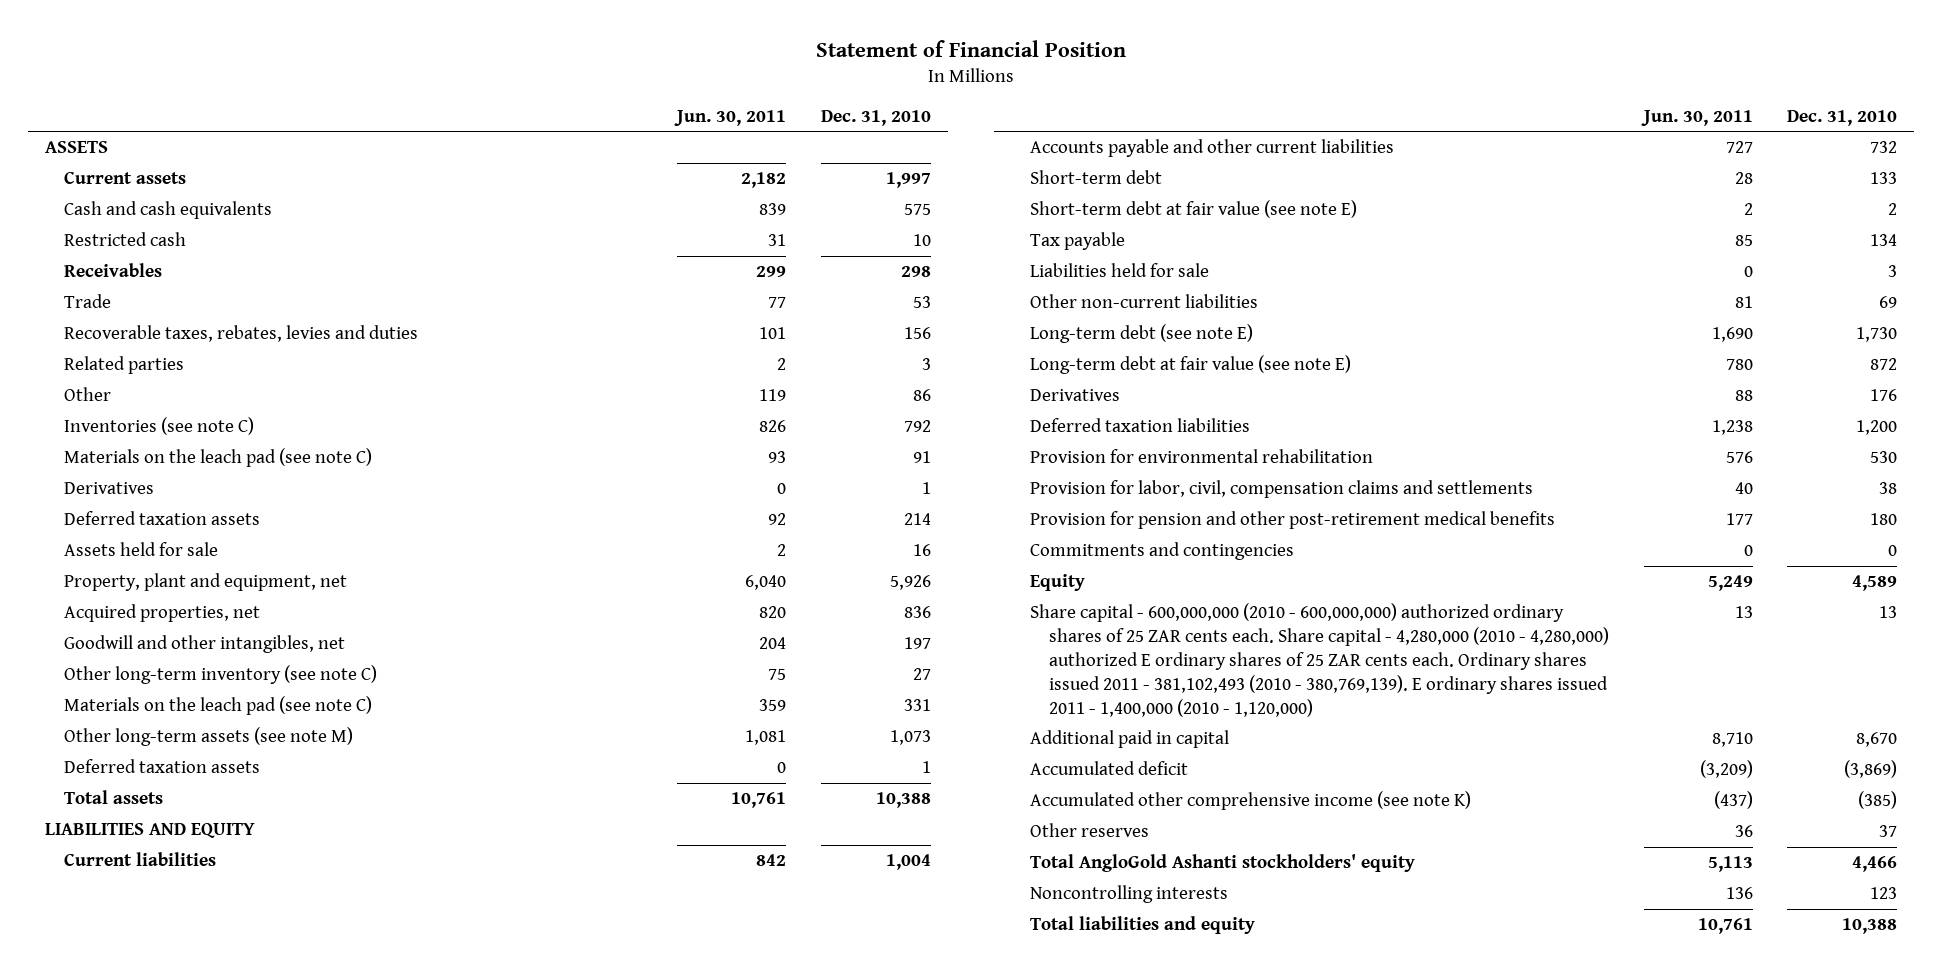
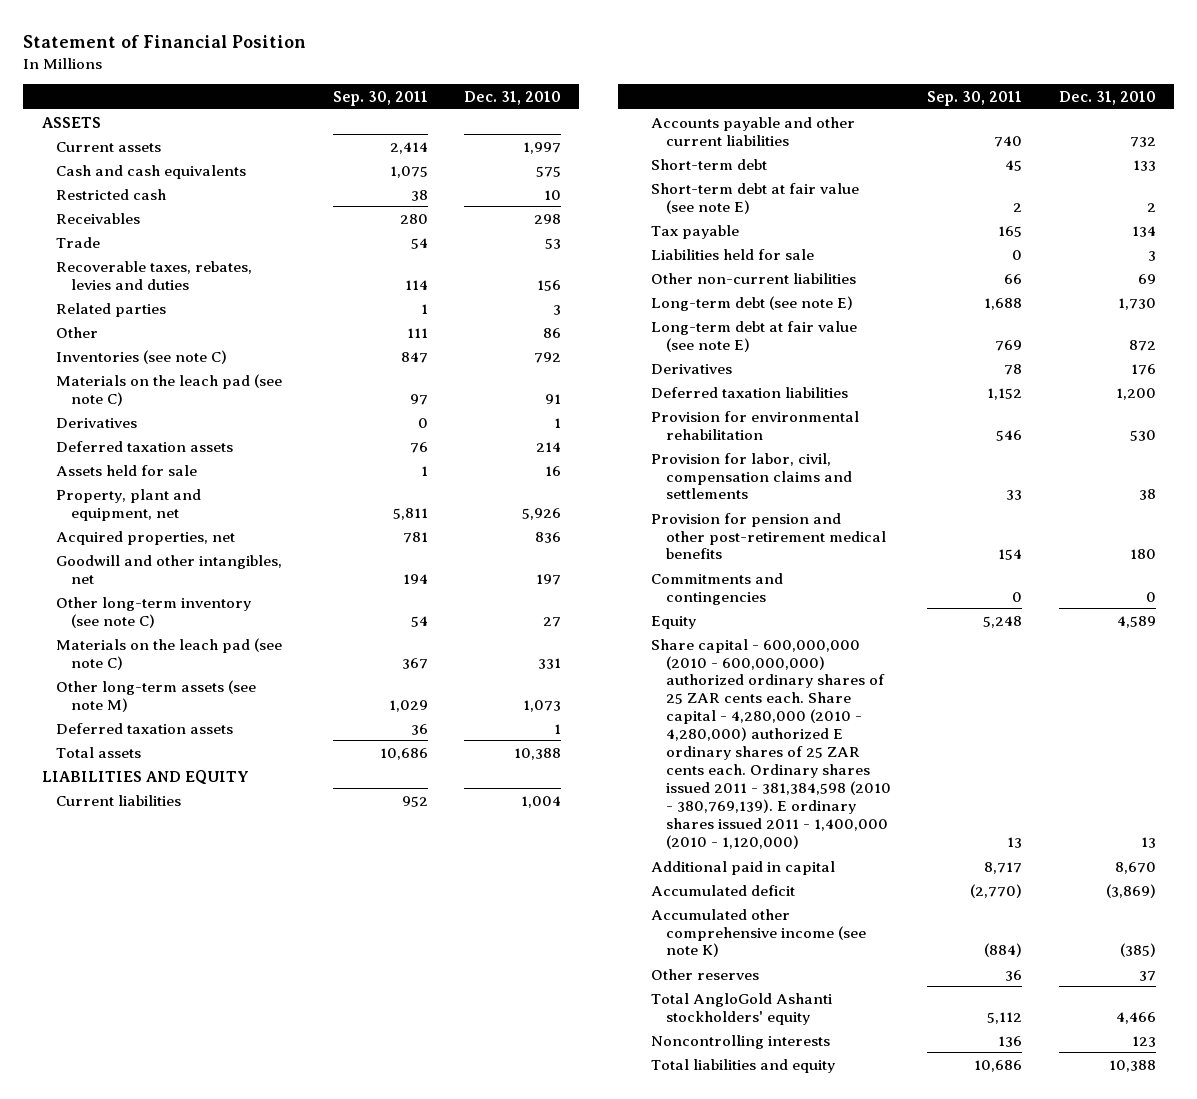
- | Jun. 30, 2011 | Dec. 31, 2010
+ | Sep. 30, 2011 | Dec. 31, 2010
- Share capital - 600,000,000 (2010 - 600,000,000) authorized ordinary shares of 25 ZAR cents each. Share capital - 4,280,000 (2010 - 4,280,000) authorized E ordinary shares of 25 ZAR cents each. Ordinary shares issued 2011 - 381,102,493 (2010 - 380,769,139). E ordinary shares issued 2011 - 1,400,000 (2010 - 1,120,000) | 13 | 13
+ Share capital - 600,000,000 (2010 - 600,000,000) authorized ordinary shares of 25 ZAR cents each. Share capital - 4,280,000 (2010 - 4,280,000) authorized E ordinary shares of 25 ZAR cents each. Ordinary shares issued 2011 - 381,384,598 (2010 - 380,769,139). E ordinary shares issued 2011 - 1,400,000 (2010 - 1,120,000) | 13 | 13

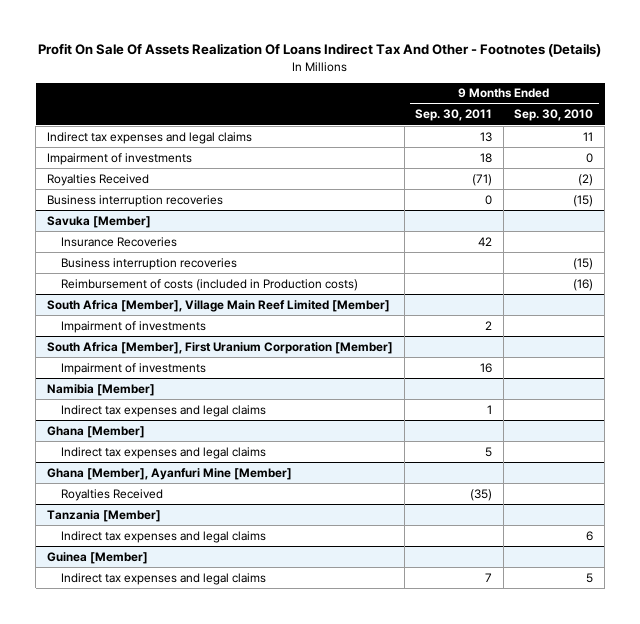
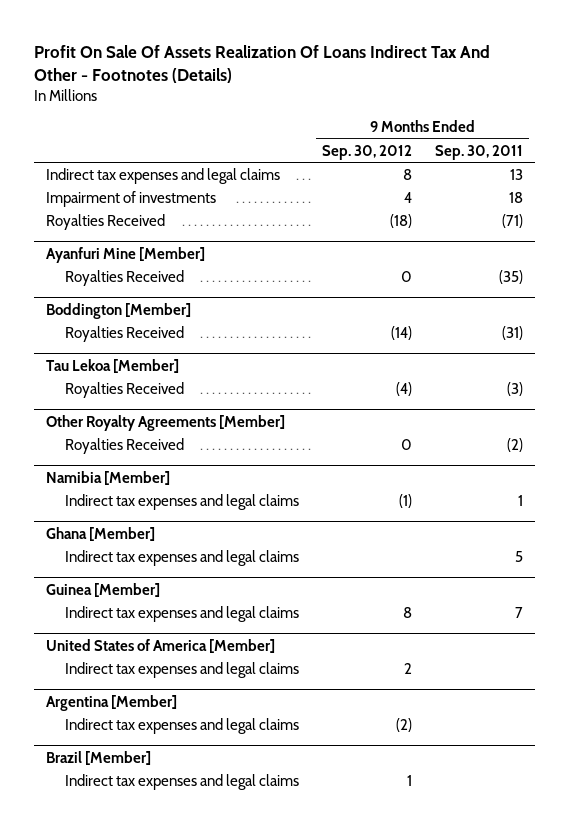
- | 9 Months Ended Sep. 30, 2011 | 9 Months Ended Sep. 30, 2010
+ | 9 Months Ended Sep. 30, 2012 | 9 Months Ended Sep. 30, 2011
- Business interruption recoveries | 0 | (15)
- Savuka [Member]
- Insurance Recoveries | 42 |
- Business interruption recoveries | | (15)
- Reimbursement of costs (included in Production costs) | | (16)
- South Africa [Member], Village Main Reef Limited [Member]
- Impairment of investments | 2 |
- South Africa [Member], First Uranium Corporation [Member]
- Impairment of investments | 16 |
+ Ayanfuri Mine [Member]
+ Royalties Received | 0 | (35)
+ Boddington [Member]
+ Royalties Received | (14) | (31)
+ Tau Lekoa [Member]
+ Royalties Received | (4) | (3)
+ Other Royalty Agreements [Member]
+ Royalties Received | 0 | (2)
- Ghana [Member], Ayanfuri Mine [Member]
- Royalties Received | (35) |
- Tanzania [Member]
- Indirect tax expenses and legal claims | | 6
+ United States of America [Member]
+ Indirect tax expenses and legal claims | 2 |
+ Argentina [Member]
+ Indirect tax expenses and legal claims | (2) |
+ Brazil [Member]
+ Indirect tax expenses and legal claims | 1 |

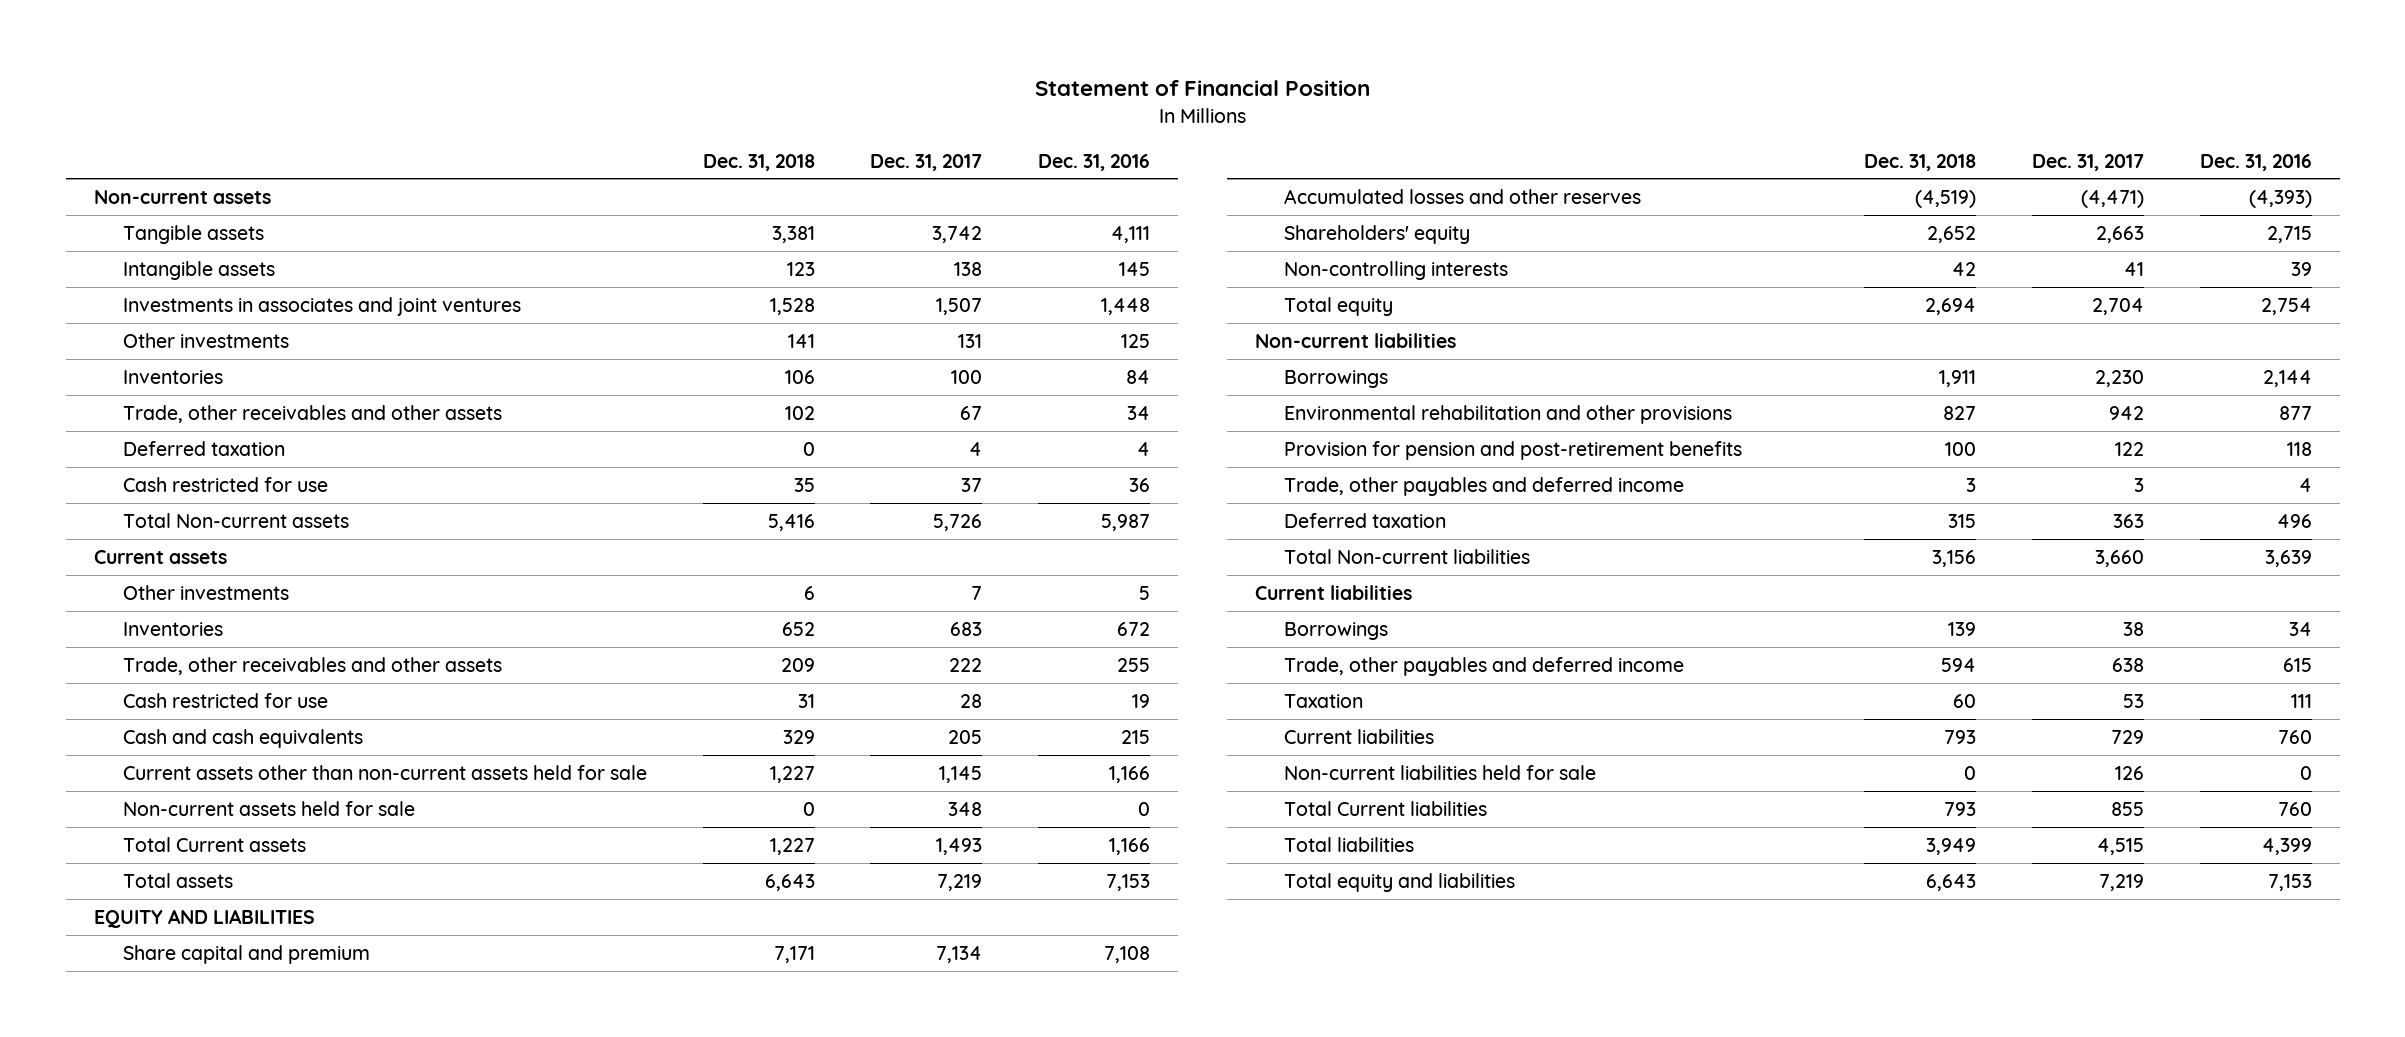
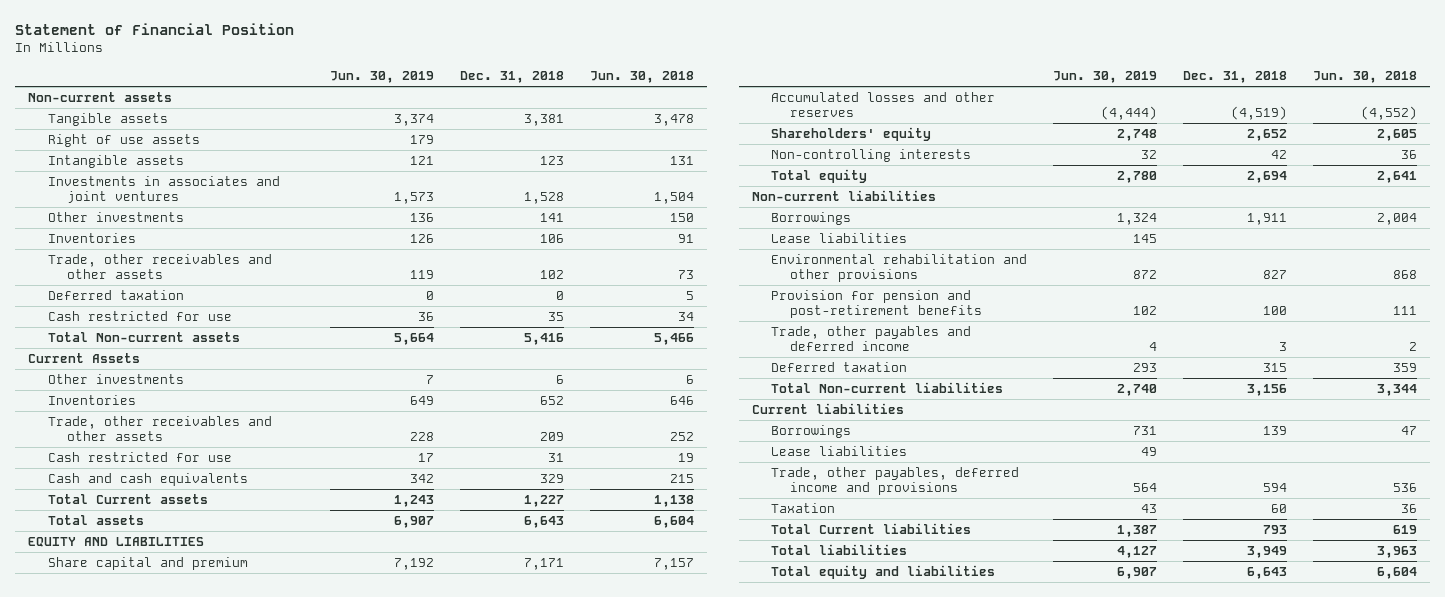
- | Dec. 31, 2018 | Dec. 31, 2017 | Dec. 31, 2016
+ | Jun. 30, 2019 | Dec. 31, 2018 | Jun. 30, 2018
+ Right of use assets | 179 | |
- Current assets
+ Current Assets
- Current assets other than non-current assets held for sale | 1,227 | 1,145 | 1,166
- Non-current assets held for sale | 0 | 348 | 0
+ Lease liabilities | 145 | |
- Trade, other payables and deferred income | 594 | 638 | 615
+ Lease liabilities | 49 | |
+ Trade, other payables, deferred income and provisions | 564 | 594 | 536
- Current liabilities | 793 | 729 | 760
- Non-current liabilities held for sale | 0 | 126 | 0

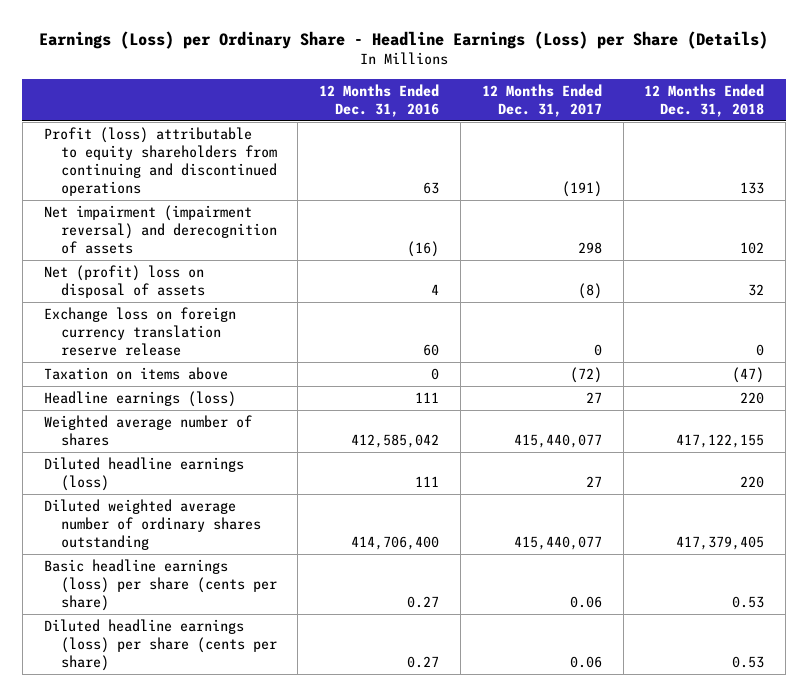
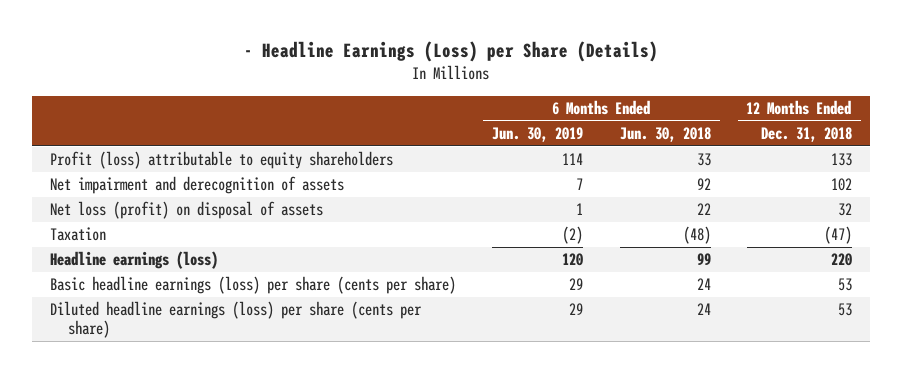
- Earnings (Loss) per Ordinary Share - Headline Earnings (Loss) per Share (Details)
+ - Headline Earnings (Loss) per Share (Details)
- | 12 Months Ended Dec. 31, 2016 | 12 Months Ended Dec. 31, 2017 | 12 Months Ended Dec. 31, 2018
+ | 6 Months Ended Jun. 30, 2019 | 6 Months Ended Jun. 30, 2018 | 12 Months Ended Dec. 31, 2018
- Profit (loss) attributable to equity shareholders from continuing and discontinued operations | 63 | (191) | 133
- Net impairment (impairment reversal) and derecognition of assets | (16) | 298 | 102
- Net (profit) loss on disposal of assets | 4 | (8) | 32
- Exchange loss on foreign currency translation reserve release | 60 | 0 | 0
- Taxation on items above | 0 | (72) | (47)
+ Profit (loss) attributable to equity shareholders | 114 | 33 | 133
+ Net impairment and derecognition of assets | 7 | 92 | 102
+ Net loss (profit) on disposal of assets | 1 | 22 | 32
+ Taxation | (2) | (48) | (47)
- Weighted average number of shares | 412,585,042 | 415,440,077 | 417,122,155
- Diluted headline earnings (loss) | 111 | 27 | 220
- Diluted weighted average number of ordinary shares outstanding | 414,706,400 | 415,440,077 | 417,379,405
- Basic headline earnings (loss) per share (cents per share) | 0.27 | 0.06 | 0.53
- Diluted headline earnings (loss) per share (cents per share) | 0.27 | 0.06 | 0.53
+ Basic headline earnings (loss) per share (cents per share) | 29 | 24 | 53
+ Diluted headline earnings (loss) per share (cents per share) | 29 | 24 | 53

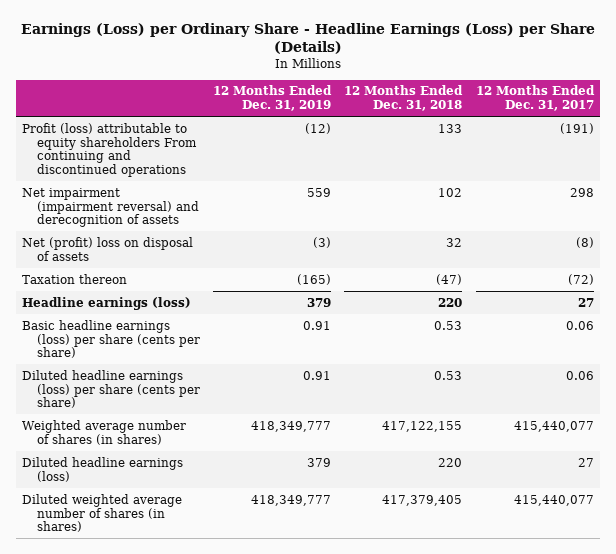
- - Headline Earnings (Loss) per Share (Details)
+ Earnings (Loss) per Ordinary Share - Headline Earnings (Loss) per Share (Details)
- | 6 Months Ended Jun. 30, 2019 | 6 Months Ended Jun. 30, 2018 | 12 Months Ended Dec. 31, 2018
+ | 12 Months Ended Dec. 31, 2019 | 12 Months Ended Dec. 31, 2018 | 12 Months Ended Dec. 31, 2017
- Profit (loss) attributable to equity shareholders | 114 | 33 | 133
- Net impairment and derecognition of assets | 7 | 92 | 102
- Net loss (profit) on disposal of assets | 1 | 22 | 32
- Taxation | (2) | (48) | (47)
+ Profit (loss) attributable to equity shareholders From continuing and discontinued operations | (12) | 133 | (191)
+ Net impairment (impairment reversal) and derecognition of assets | 559 | 102 | 298
+ Net (profit) loss on disposal of assets | (3) | 32 | (8)
+ Taxation thereon | (165) | (47) | (72)
- Basic headline earnings (loss) per share (cents per share) | 29 | 24 | 53
- Diluted headline earnings (loss) per share (cents per share) | 29 | 24 | 53
+ Basic headline earnings (loss) per share (cents per share) | 0.91 | 0.53 | 0.06
+ Diluted headline earnings (loss) per share (cents per share) | 0.91 | 0.53 | 0.06
+ Weighted average number of shares (in shares) | 418,349,777 | 417,122,155 | 415,440,077
+ Diluted headline earnings (loss) | 379 | 220 | 27
+ Diluted weighted average number of shares (in shares) | 418,349,777 | 417,379,405 | 415,440,077

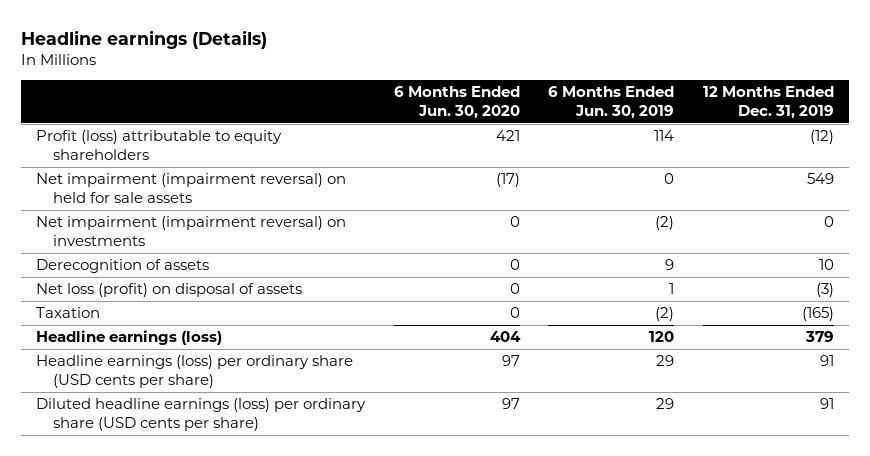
- Earnings (Loss) per Ordinary Share - Headline Earnings (Loss) per Share (Details)
+ Headline earnings (Details)
- | 12 Months Ended Dec. 31, 2019 | 12 Months Ended Dec. 31, 2018 | 12 Months Ended Dec. 31, 2017
+ | 6 Months Ended Jun. 30, 2020 | 6 Months Ended Jun. 30, 2019 | 12 Months Ended Dec. 31, 2019
- Profit (loss) attributable to equity shareholders From continuing and discontinued operations | (12) | 133 | (191)
- Net impairment (impairment reversal) and derecognition of assets | 559 | 102 | 298
- Net (profit) loss on disposal of assets | (3) | 32 | (8)
- Taxation thereon | (165) | (47) | (72)
+ Profit (loss) attributable to equity shareholders | 421 | 114 | (12)
+ Net impairment (impairment reversal) on held for sale assets | (17) | 0 | 549
+ Net impairment (impairment reversal) on investments | 0 | (2) | 0
+ Derecognition of assets | 0 | 9 | 10
+ Net loss (profit) on disposal of assets | 0 | 1 | (3)
+ Taxation | 0 | (2) | (165)
- Basic headline earnings (loss) per share (cents per share) | 0.91 | 0.53 | 0.06
- Diluted headline earnings (loss) per share (cents per share) | 0.91 | 0.53 | 0.06
- Weighted average number of shares (in shares) | 418,349,777 | 417,122,155 | 415,440,077
- Diluted headline earnings (loss) | 379 | 220 | 27
- Diluted weighted average number of shares (in shares) | 418,349,777 | 417,379,405 | 415,440,077
+ Headline earnings (loss) per ordinary share (USD cents per share) | 97 | 29 | 91
+ Diluted headline earnings (loss) per ordinary share (USD cents per share) | 97 | 29 | 91

